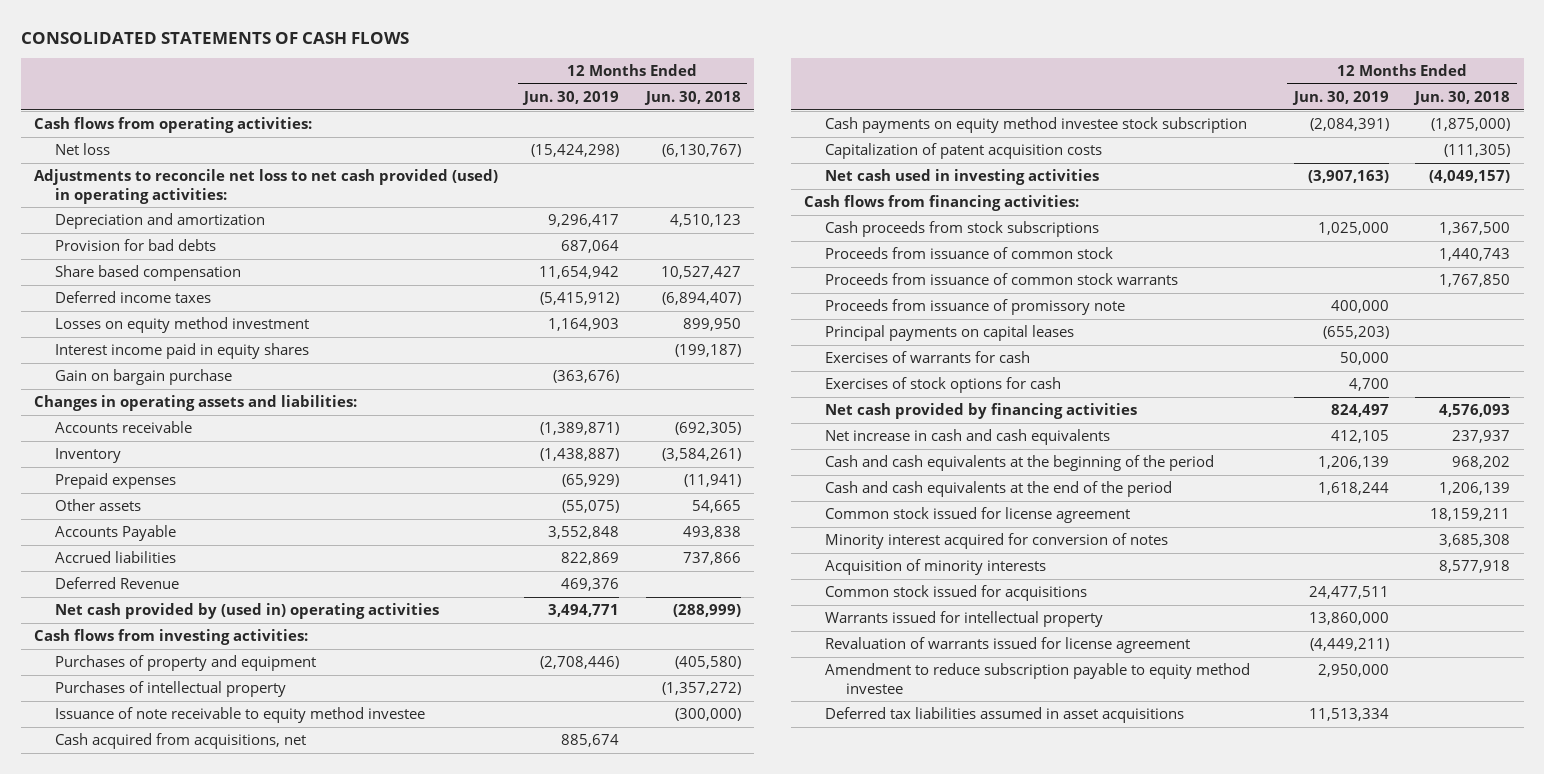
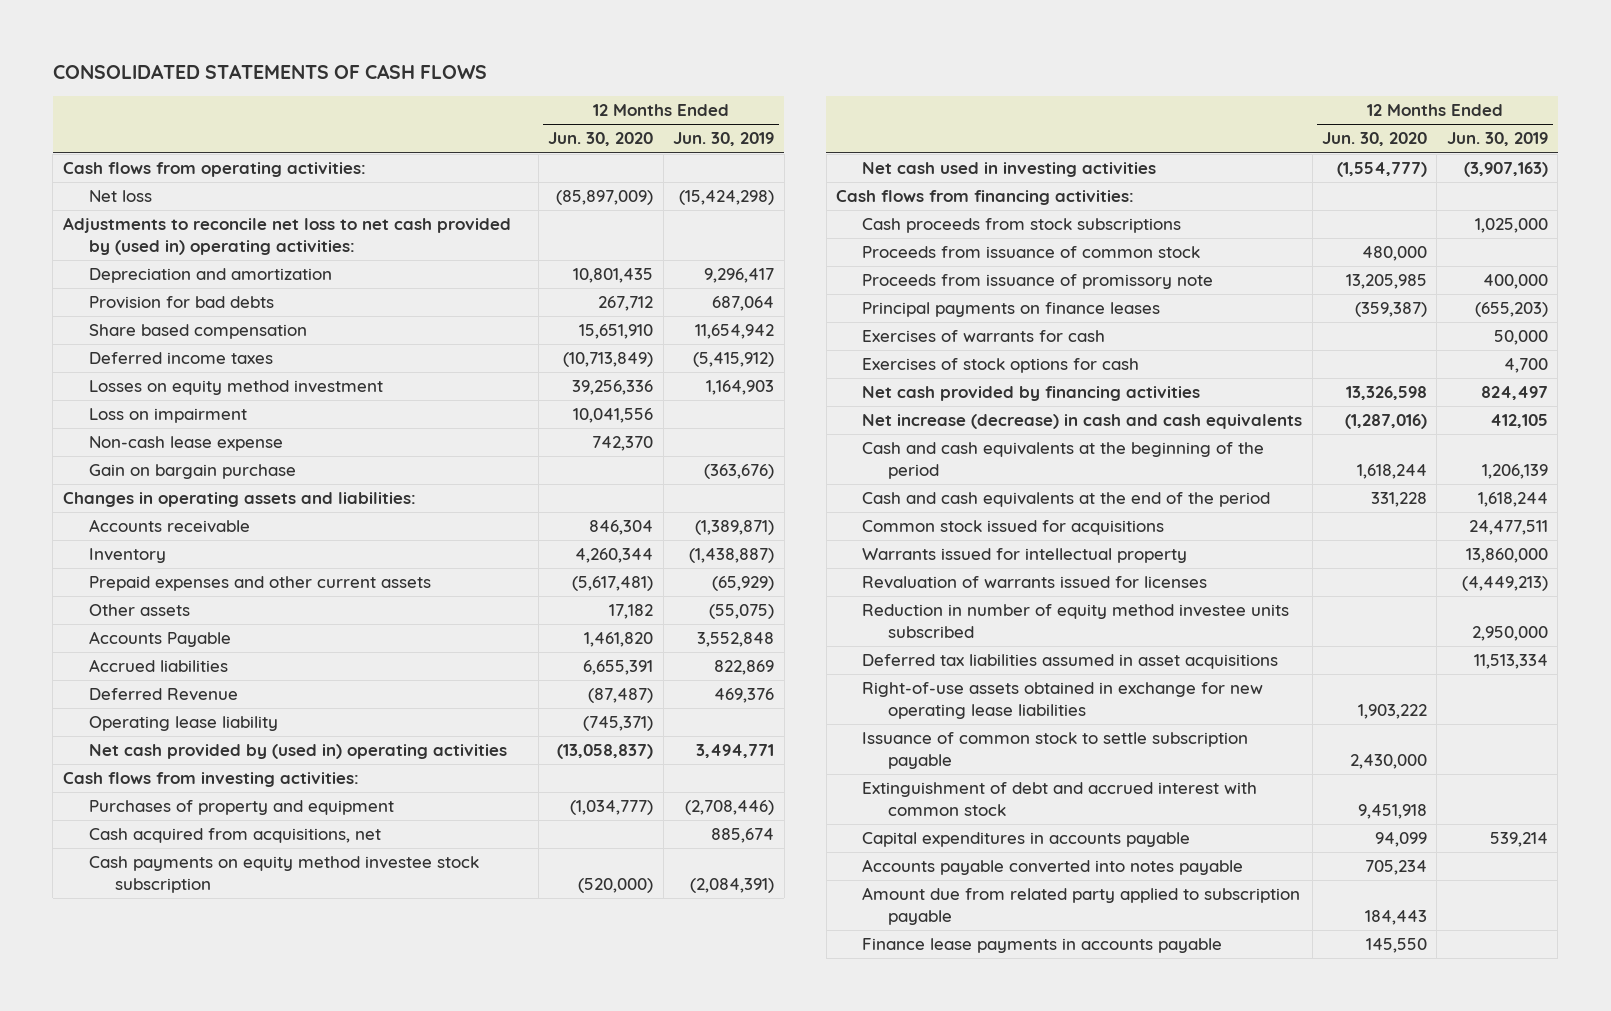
- | 12 Months Ended Jun. 30, 2019 | 12 Months Ended Jun. 30, 2018
+ | 12 Months Ended Jun. 30, 2020 | 12 Months Ended Jun. 30, 2019
- Adjustments to reconcile net loss to net cash provided (used) in operating activities:
+ Adjustments to reconcile net loss to net cash provided by (used in) operating activities:
- Interest income paid in equity shares | | (199,187)
+ Loss on impairment | 10,041,556 |
+ Non-cash lease expense | 742,370 |
- Prepaid expenses | (65,929) | (11,941)
+ Prepaid expenses and other current assets | (5,617,481) | (65,929)
+ Operating lease liability | (745,371) |
- Purchases of intellectual property | | (1,357,272)
- Issuance of note receivable to equity method investee | | (300,000)
- Capitalization of patent acquisition costs | | (111,305)
- Proceeds from issuance of common stock warrants | | 1,767,850
- Principal payments on capital leases | (655,203) |
+ Principal payments on finance leases | (359,387) | (655,203)
- Net increase in cash and cash equivalents | 412,105 | 237,937
+ Net increase (decrease) in cash and cash equivalents | (1,287,016) | 412,105
- Common stock issued for license agreement | | 18,159,211
- Minority interest acquired for conversion of notes | | 3,685,308
- Acquisition of minority interests | | 8,577,918
- Revaluation of warrants issued for license agreement | (4,449,211) |
- Amendment to reduce subscription payable to equity method investee | 2,950,000 |
+ Revaluation of warrants issued for licenses | | (4,449,213)
+ Reduction in number of equity method investee units subscribed | | 2,950,000
+ Right-of-use assets obtained in exchange for new operating lease liabilities | 1,903,222 |
+ Issuance of common stock to settle subscription payable | 2,430,000 |
+ Extinguishment of debt and accrued interest with common stock | 9,451,918 |
+ Capital expenditures in accounts payable | 94,099 | 539,214
+ Accounts payable converted into notes payable | 705,234 |
+ Amount due from related party applied to subscription payable | 184,443 |
+ Finance lease payments in accounts payable | 145,550 |

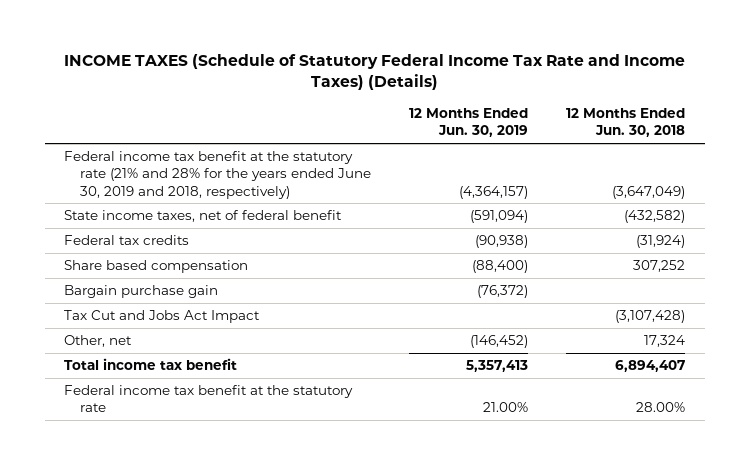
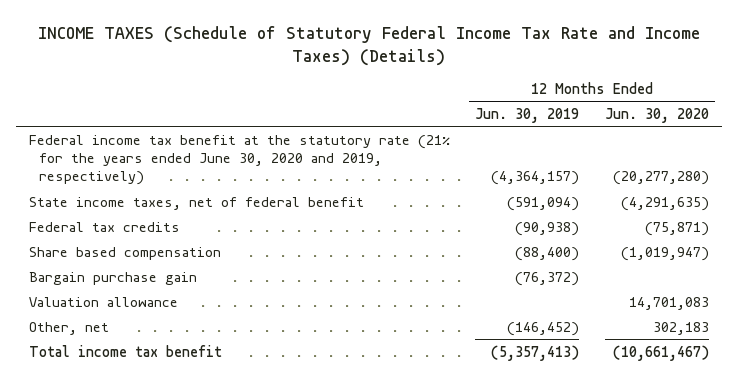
- | 12 Months Ended Jun. 30, 2019 | 12 Months Ended Jun. 30, 2018
+ | 12 Months Ended Jun. 30, 2019 | 12 Months Ended Jun. 30, 2020
- Federal income tax benefit at the statutory rate (21% and 28% for the years ended June 30, 2019 and 2018, respectively) | (4,364,157) | (3,647,049)
+ Federal income tax benefit at the statutory rate (21% for the years ended June 30, 2020 and 2019, respectively) | (4,364,157) | (20,277,280)
- Tax Cut and Jobs Act Impact | | (3,107,428)
+ Valuation allowance | | 14,701,083
- Total income tax benefit | 5,357,413 | 6,894,407
- Federal income tax benefit at the statutory rate | 21.00% | 28.00%
+ Total income tax benefit | (5,357,413) | (10,661,467)

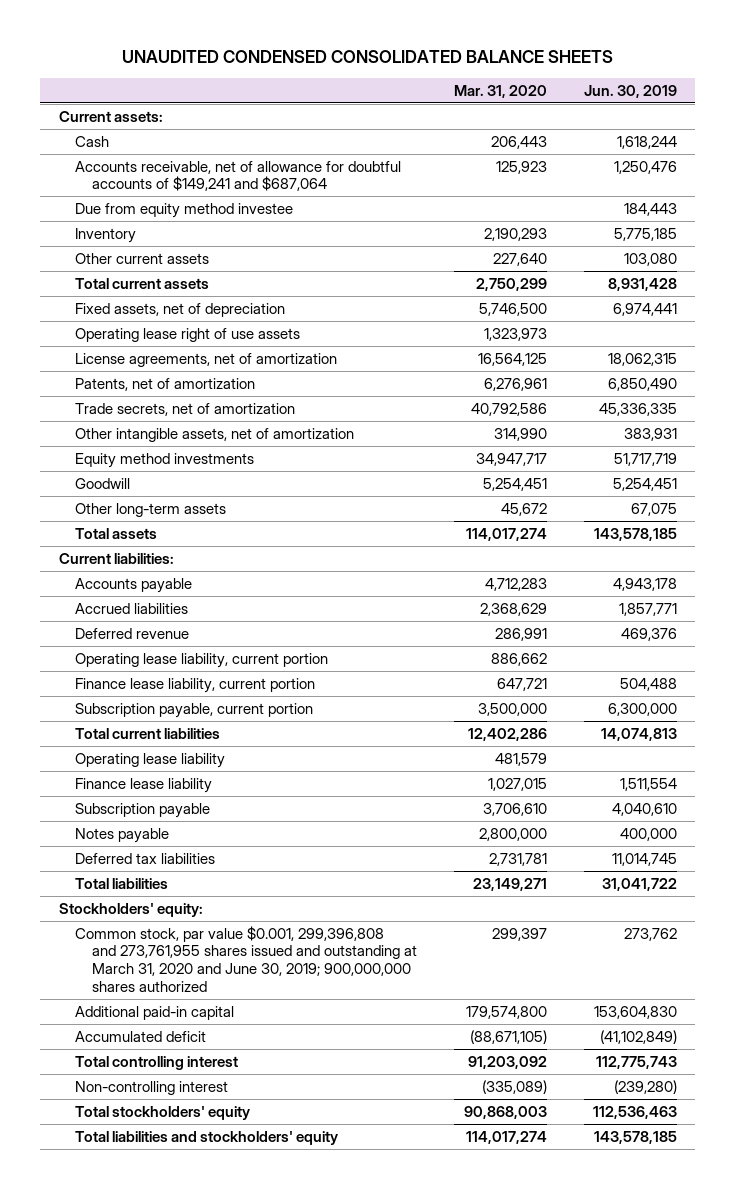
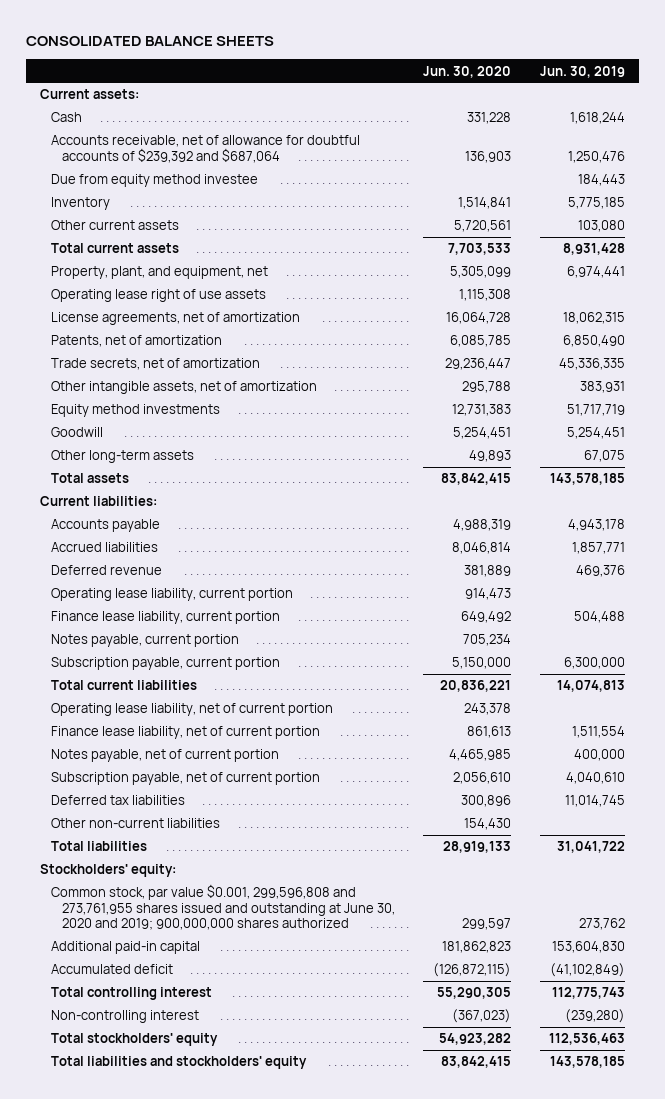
- UNAUDITED CONDENSED CONSOLIDATED BALANCE SHEETS
+ CONSOLIDATED BALANCE SHEETS
- | Mar. 31, 2020 | Jun. 30, 2019
+ | Jun. 30, 2020 | Jun. 30, 2019
- Accounts receivable, net of allowance for doubtful accounts of $149,241 and $687,064 | 125,923 | 1,250,476
+ Accounts receivable, net of allowance for doubtful accounts of $239,392 and $687,064 | 136,903 | 1,250,476
- Fixed assets, net of depreciation | 5,746,500 | 6,974,441
+ Property, plant, and equipment, net | 5,305,099 | 6,974,441
+ Notes payable, current portion | 705,234 |
- Operating lease liability | 481,579 |
- Finance lease liability | 1,027,015 | 1,511,554
- Subscription payable | 3,706,610 | 4,040,610
- Notes payable | 2,800,000 | 400,000
+ Operating lease liability, net of current portion | 243,378 |
+ Finance lease liability, net of current portion | 861,613 | 1,511,554
+ Notes payable, net of current portion | 4,465,985 | 400,000
+ Subscription payable, net of current portion | 2,056,610 | 4,040,610
+ Other non-current liabilities | 154,430 |
- Common stock, par value $0.001, 299,396,808 and 273,761,955 shares issued and outstanding at March 31, 2020 and June 30, 2019; 900,000,000 shares authorized | 299,397 | 273,762
+ Common stock, par value $0.001, 299,596,808 and 273,761,955 shares issued and outstanding at June 30, 2020 and 2019; 900,000,000 shares authorized | 299,597 | 273,762

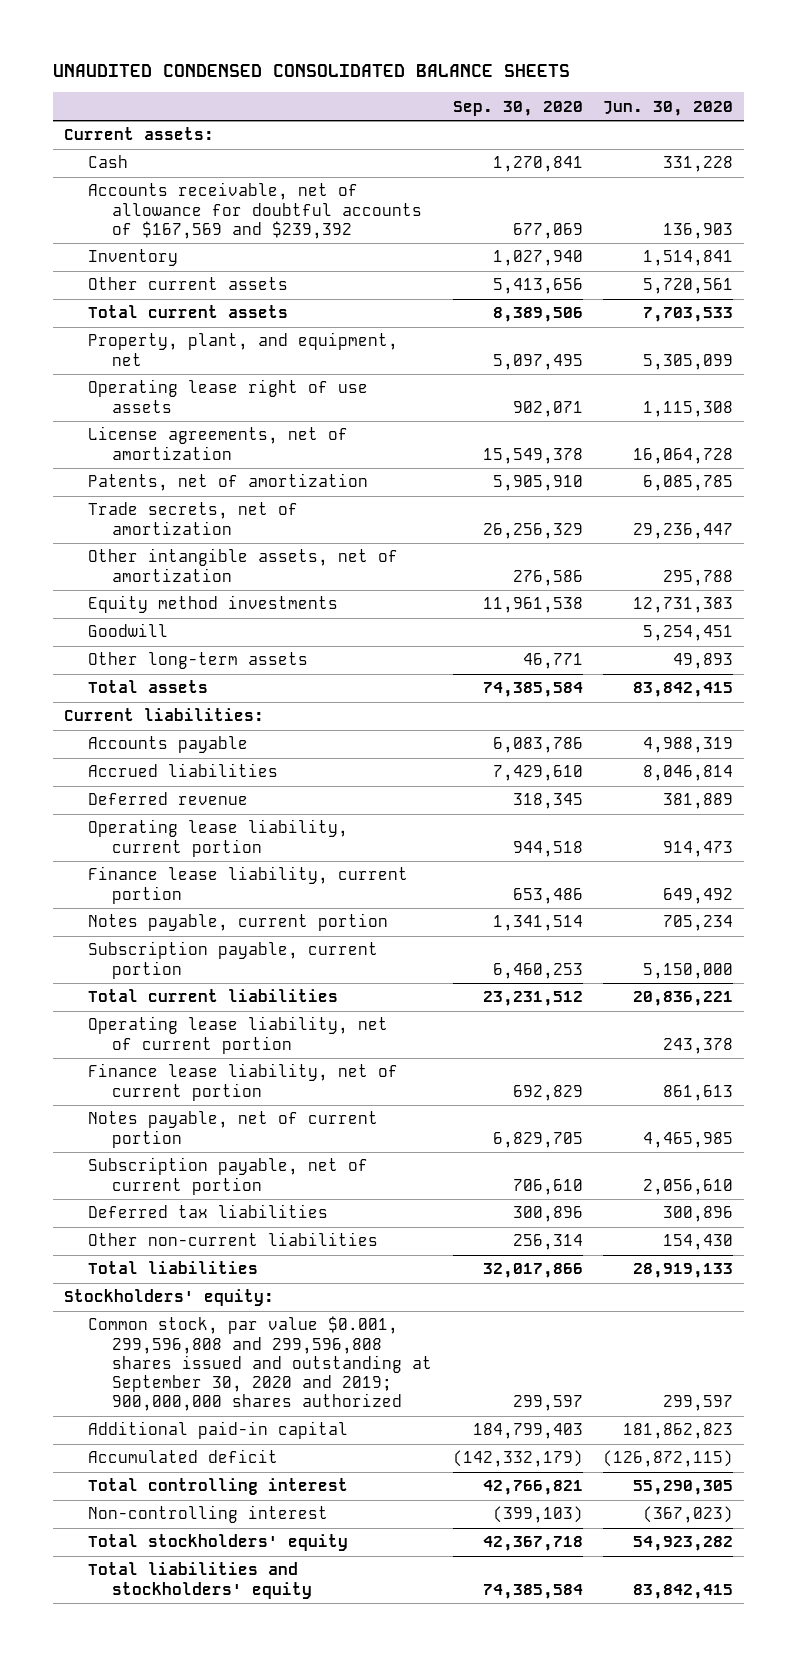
- CONSOLIDATED BALANCE SHEETS
+ UNAUDITED CONDENSED CONSOLIDATED BALANCE SHEETS
- | Jun. 30, 2020 | Jun. 30, 2019
+ | Sep. 30, 2020 | Jun. 30, 2020
- Accounts receivable, net of allowance for doubtful accounts of $239,392 and $687,064 | 136,903 | 1,250,476
- Due from equity method investee | | 184,443
+ Accounts receivable, net of allowance for doubtful accounts of $167,569 and $239,392 | 677,069 | 136,903
- Common stock, par value $0.001, 299,596,808 and 273,761,955 shares issued and outstanding at June 30, 2020 and 2019; 900,000,000 shares authorized | 299,597 | 273,762
+ Common stock, par value $0.001, 299,596,808 and 299,596,808 shares issued and outstanding at September 30, 2020 and 2019; 900,000,000 shares authorized | 299,597 | 299,597

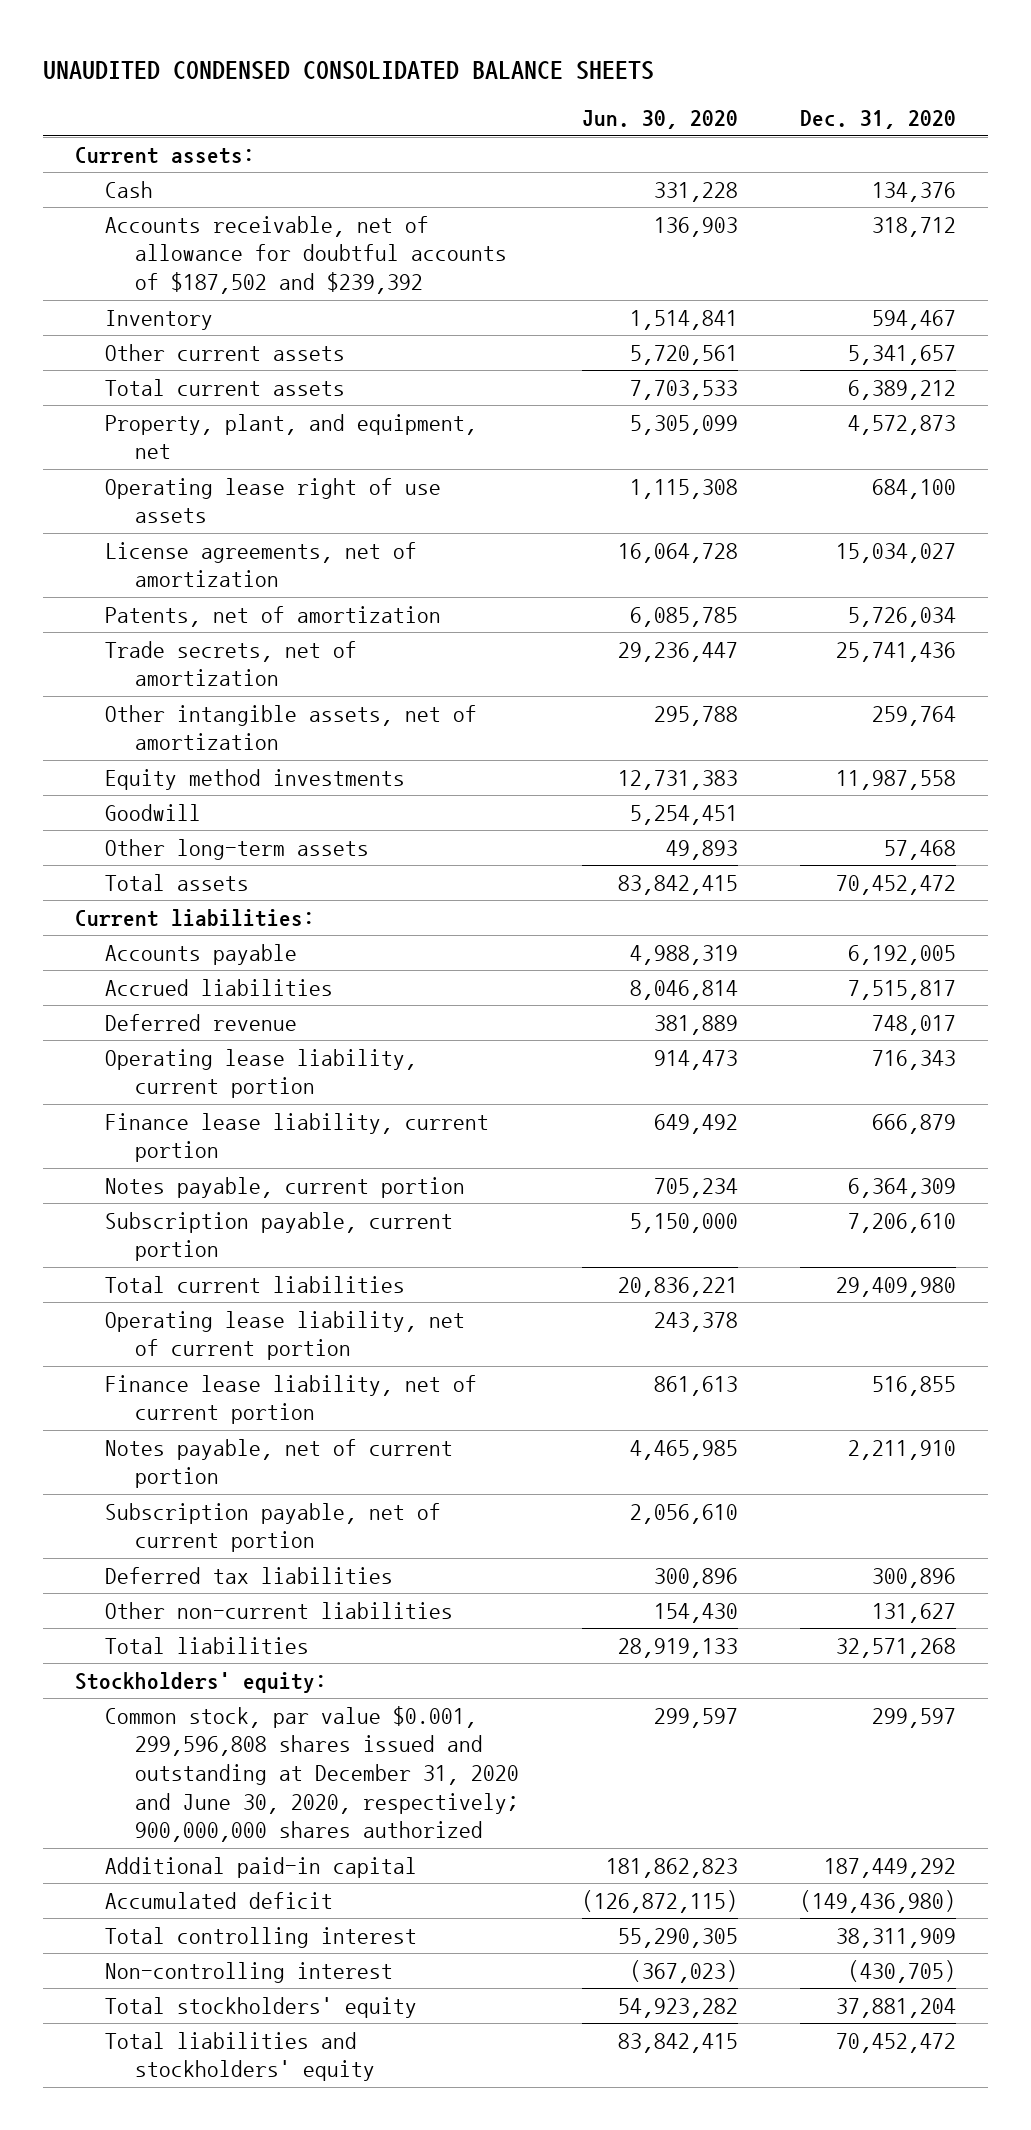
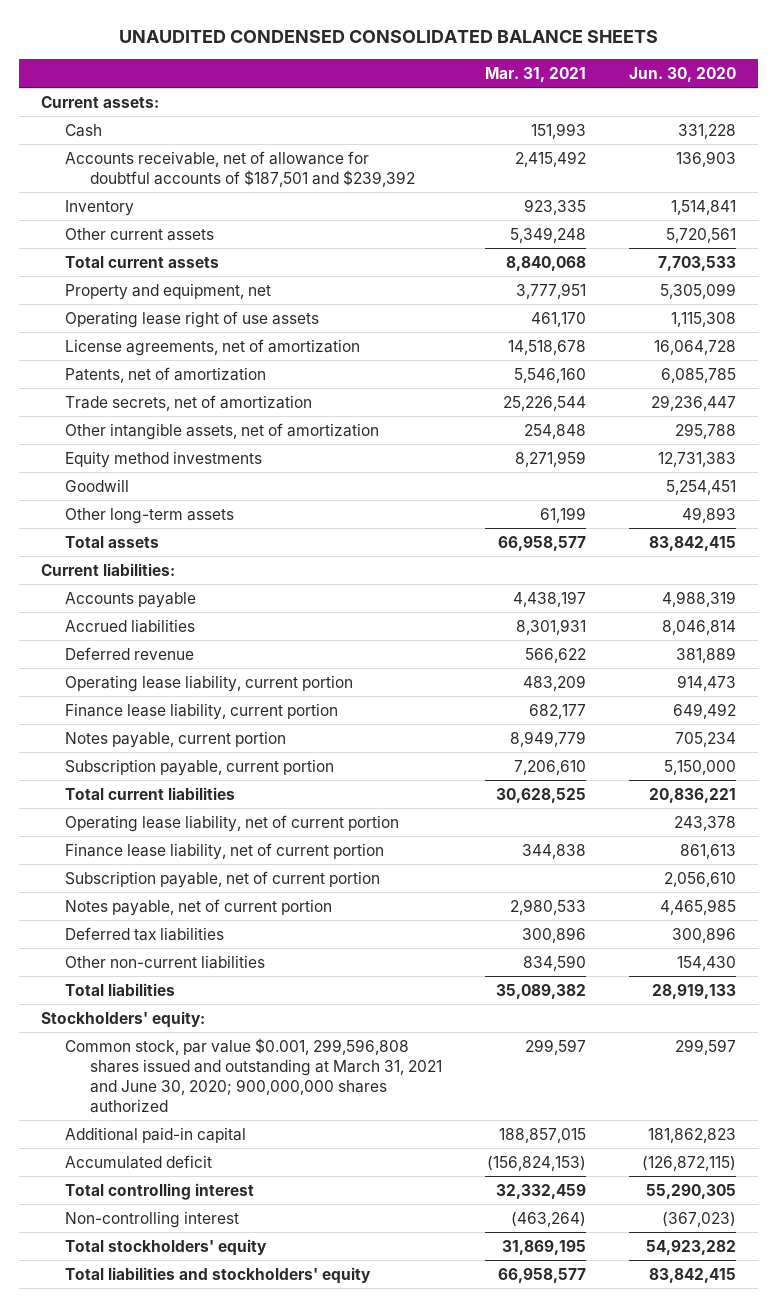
- | Jun. 30, 2020 | Dec. 31, 2020
+ | Mar. 31, 2021 | Jun. 30, 2020
- Accounts receivable, net of allowance for doubtful accounts of $187,502 and $239,392 | 136,903 | 318,712
+ Accounts receivable, net of allowance for doubtful accounts of $187,501 and $239,392 | 2,415,492 | 136,903
- Property, plant, and equipment, net | 5,305,099 | 4,572,873
+ Property and equipment, net | 3,777,951 | 5,305,099
moved down: Notes payable, net of current portion | 2,980,533 | 4,465,985
- Common stock, par value $0.001, 299,596,808 shares issued and outstanding at December 31, 2020 and June 30, 2020, respectively; 900,000,000 shares authorized | 299,597 | 299,597
+ Common stock, par value $0.001, 299,596,808 shares issued and outstanding at March 31, 2021 and June 30, 2020; 900,000,000 shares authorized | 299,597 | 299,597

